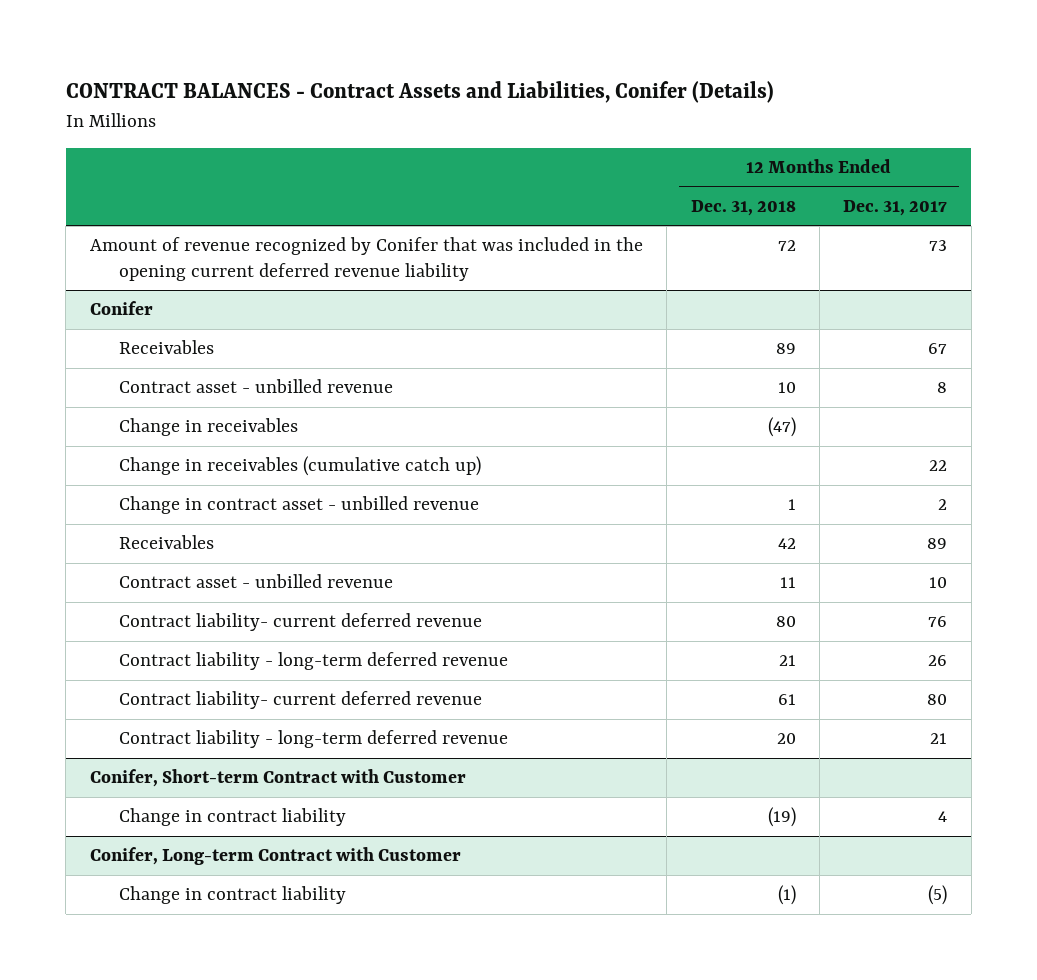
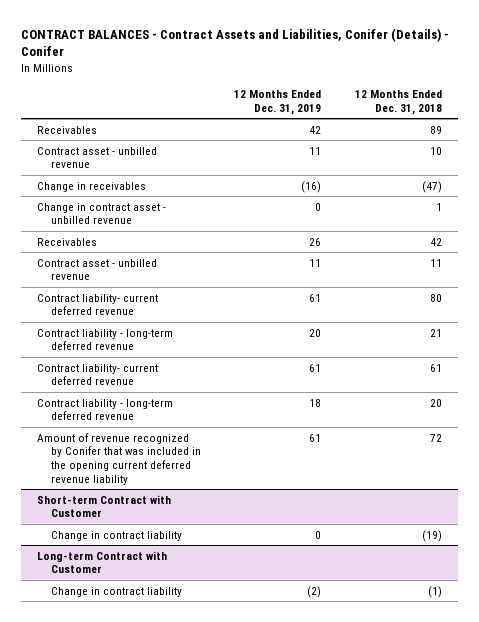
- CONTRACT BALANCES - Contract Assets and Liabilities, Conifer (Details)
+ CONTRACT BALANCES - Contract Assets and Liabilities, Conifer (Details) - Conifer
- | 12 Months Ended Dec. 31, 2018 | 12 Months Ended Dec. 31, 2017
+ | 12 Months Ended Dec. 31, 2019 | 12 Months Ended Dec. 31, 2018
- Conifer
- Change in receivables (cumulative catch up) | | 22
- Conifer, Short-term Contract with Customer
moved down: Amount of revenue recognized by Conifer that was included in the opening current deferred revenue liability | 61 | 72
+ Short-term Contract with Customer
- Conifer, Long-term Contract with Customer
+ Long-term Contract with Customer

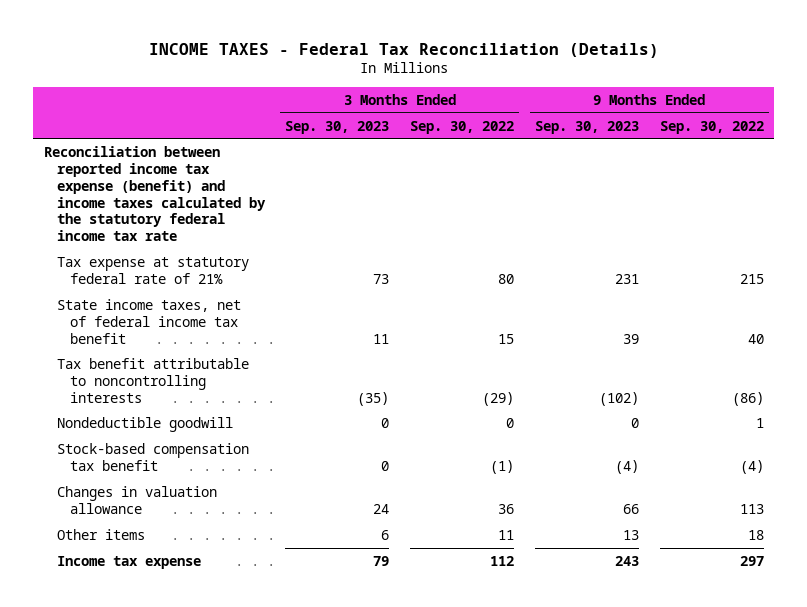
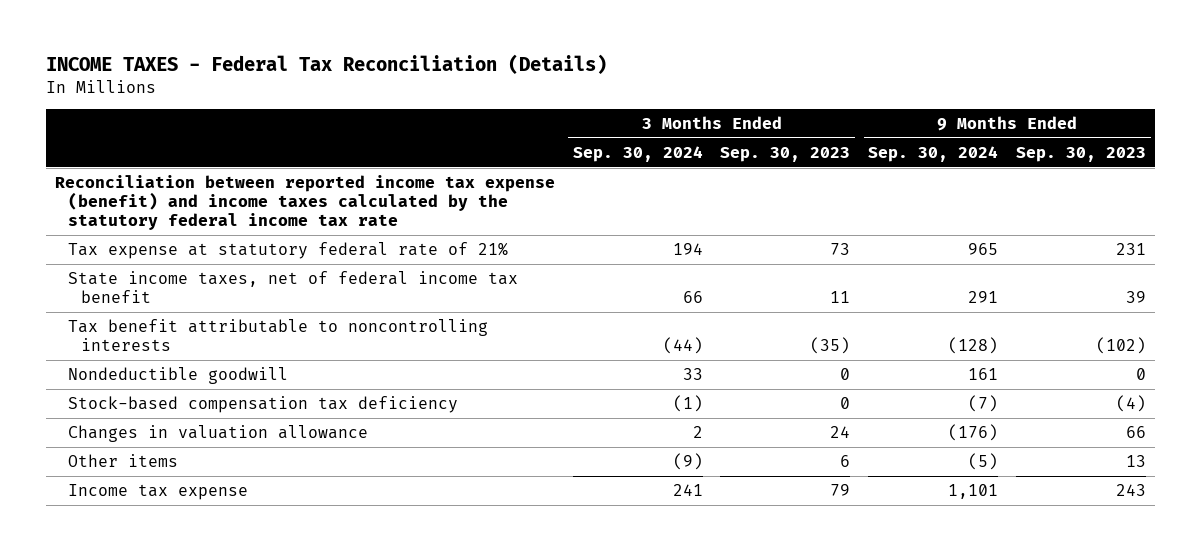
- | 3 Months Ended Sep. 30, 2023 | 3 Months Ended Sep. 30, 2022 | 9 Months Ended Sep. 30, 2023 | 9 Months Ended Sep. 30, 2022
+ | 3 Months Ended Sep. 30, 2024 | 3 Months Ended Sep. 30, 2023 | 9 Months Ended Sep. 30, 2024 | 9 Months Ended Sep. 30, 2023
- Stock-based compensation tax benefit | 0 | (1) | (4) | (4)
+ Stock-based compensation tax deficiency | (1) | 0 | (7) | (4)

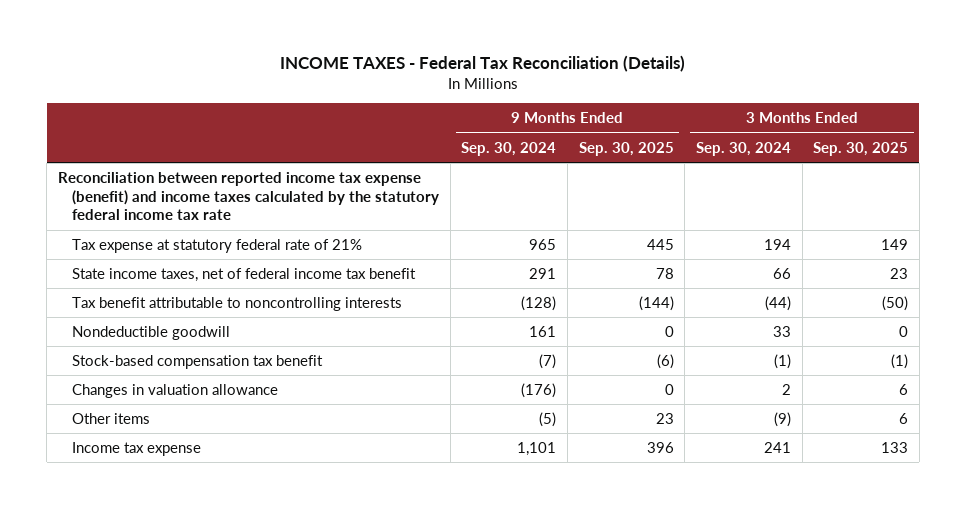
- | 3 Months Ended Sep. 30, 2024 | 3 Months Ended Sep. 30, 2023 | 9 Months Ended Sep. 30, 2024 | 9 Months Ended Sep. 30, 2023
+ | 9 Months Ended Sep. 30, 2024 | 9 Months Ended Sep. 30, 2025 | 3 Months Ended Sep. 30, 2024 | 3 Months Ended Sep. 30, 2025
- Stock-based compensation tax deficiency | (1) | 0 | (7) | (4)
+ Stock-based compensation tax benefit | (7) | (6) | (1) | (1)

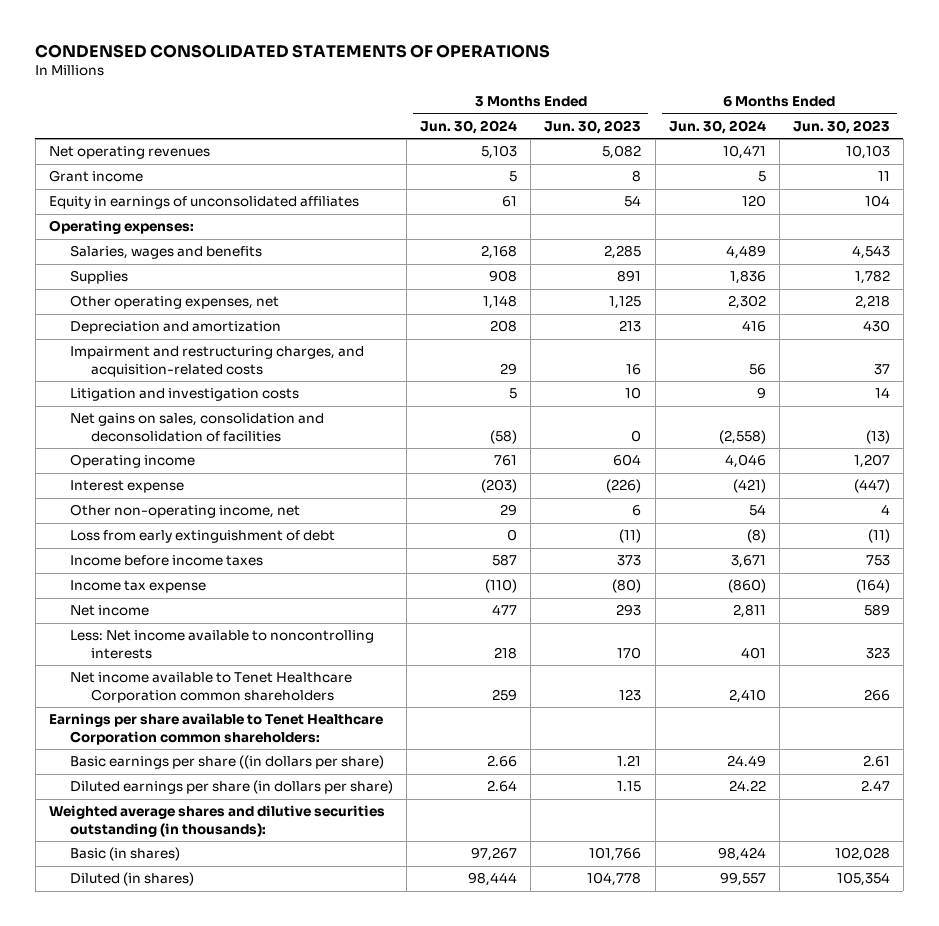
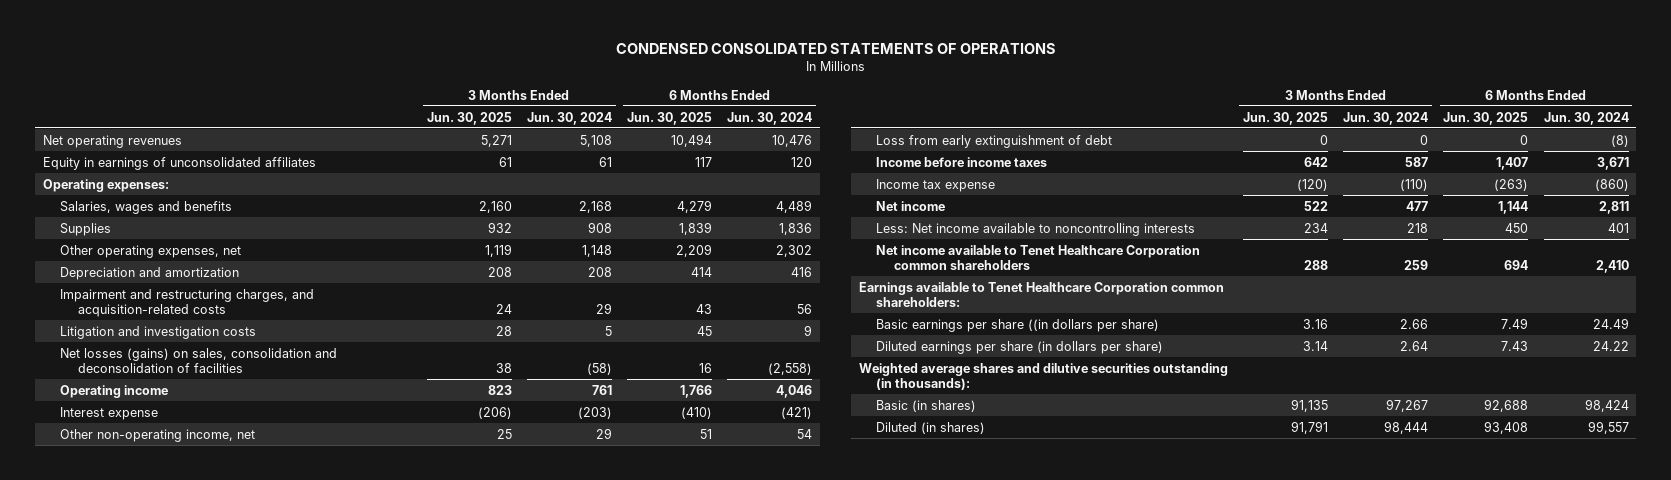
- | 3 Months Ended Jun. 30, 2024 | 3 Months Ended Jun. 30, 2023 | 6 Months Ended Jun. 30, 2024 | 6 Months Ended Jun. 30, 2023
+ | 3 Months Ended Jun. 30, 2025 | 3 Months Ended Jun. 30, 2024 | 6 Months Ended Jun. 30, 2025 | 6 Months Ended Jun. 30, 2024
- Net operating revenues | 5,103 | 5,082 | 10,471 | 10,103
- Grant income | 5 | 8 | 5 | 11
+ Net operating revenues | 5,271 | 5,108 | 10,494 | 10,476
- Net gains on sales, consolidation and deconsolidation of facilities | (58) | 0 | (2,558) | (13)
+ Net losses (gains) on sales, consolidation and deconsolidation of facilities | 38 | (58) | 16 | (2,558)
- Earnings per share available to Tenet Healthcare Corporation common shareholders:
+ Earnings available to Tenet Healthcare Corporation common shareholders:

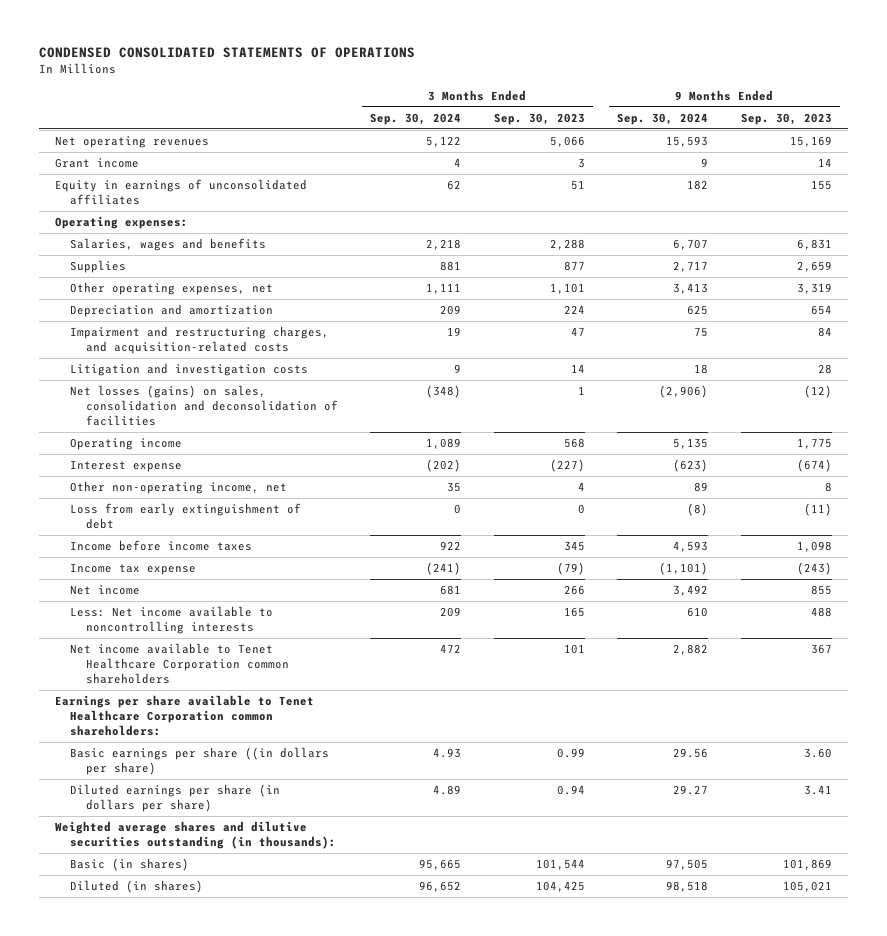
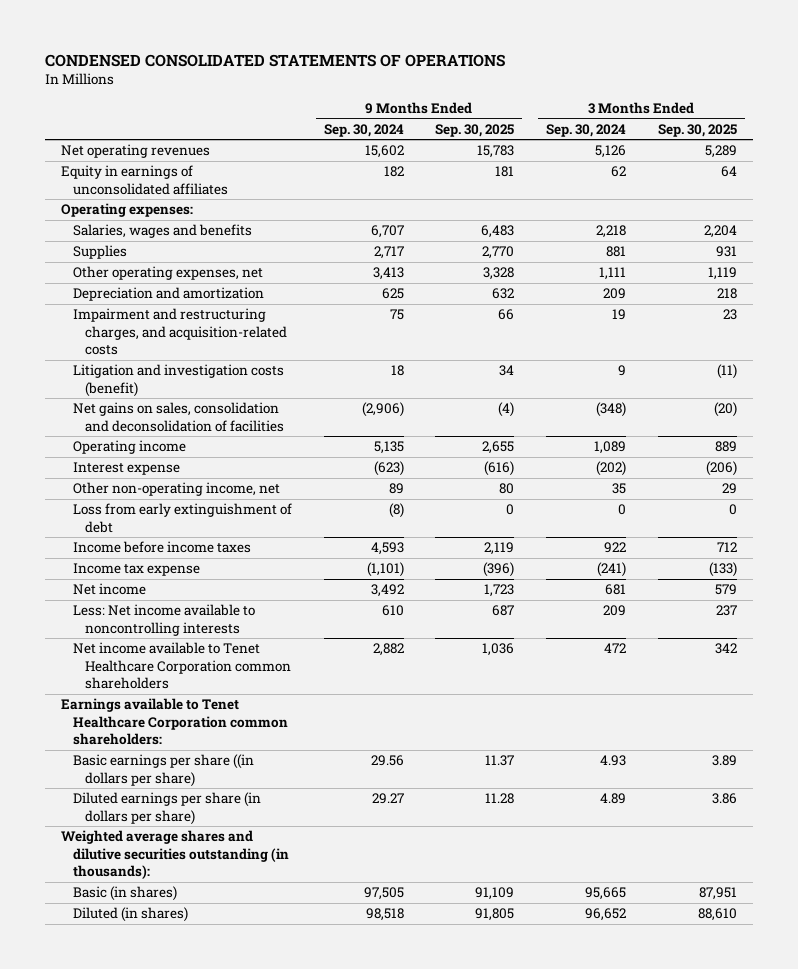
- | 3 Months Ended Sep. 30, 2024 | 3 Months Ended Sep. 30, 2023 | 9 Months Ended Sep. 30, 2024 | 9 Months Ended Sep. 30, 2023
+ | 9 Months Ended Sep. 30, 2024 | 9 Months Ended Sep. 30, 2025 | 3 Months Ended Sep. 30, 2024 | 3 Months Ended Sep. 30, 2025
- Net operating revenues | 5,122 | 5,066 | 15,593 | 15,169
- Grant income | 4 | 3 | 9 | 14
+ Net operating revenues | 15,602 | 15,783 | 5,126 | 5,289
- Litigation and investigation costs | 9 | 14 | 18 | 28
- Net losses (gains) on sales, consolidation and deconsolidation of facilities | (348) | 1 | (2,906) | (12)
+ Litigation and investigation costs (benefit) | 18 | 34 | 9 | (11)
+ Net gains on sales, consolidation and deconsolidation of facilities | (2,906) | (4) | (348) | (20)
- Earnings per share available to Tenet Healthcare Corporation common shareholders:
+ Earnings available to Tenet Healthcare Corporation common shareholders:

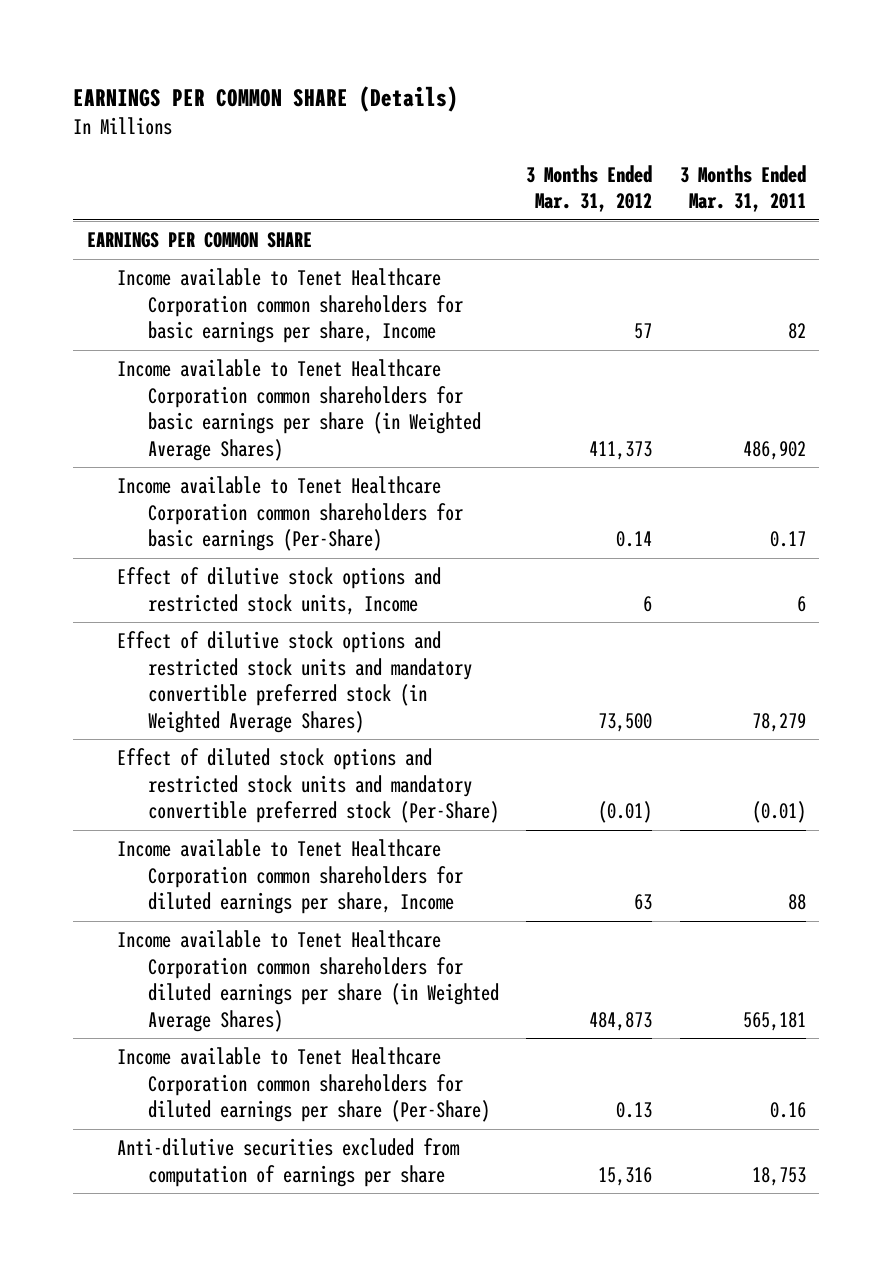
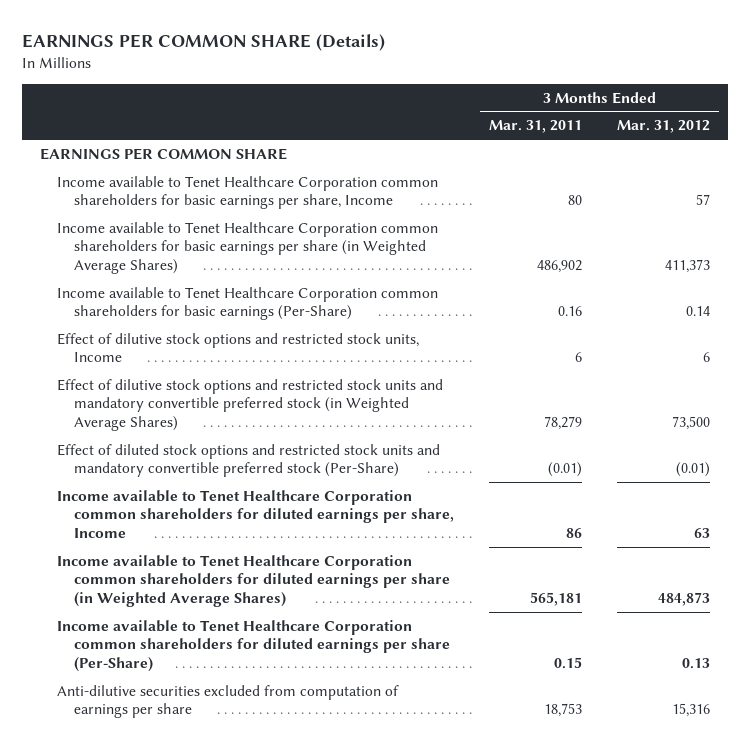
- | 3 Months Ended Mar. 31, 2012 | 3 Months Ended Mar. 31, 2011
+ | 3 Months Ended Mar. 31, 2011 | 3 Months Ended Mar. 31, 2012
- Income available to Tenet Healthcare Corporation common shareholders for basic earnings per share, Income | 57 | 82
+ Income available to Tenet Healthcare Corporation common shareholders for basic earnings per share, Income | 80 | 57
- Income available to Tenet Healthcare Corporation common shareholders for basic earnings (Per-Share) | 0.14 | 0.17
+ Income available to Tenet Healthcare Corporation common shareholders for basic earnings (Per-Share) | 0.16 | 0.14
- Income available to Tenet Healthcare Corporation common shareholders for diluted earnings per share, Income | 63 | 88
+ Income available to Tenet Healthcare Corporation common shareholders for diluted earnings per share, Income | 86 | 63
- Income available to Tenet Healthcare Corporation common shareholders for diluted earnings per share (Per-Share) | 0.13 | 0.16
+ Income available to Tenet Healthcare Corporation common shareholders for diluted earnings per share (Per-Share) | 0.15 | 0.13

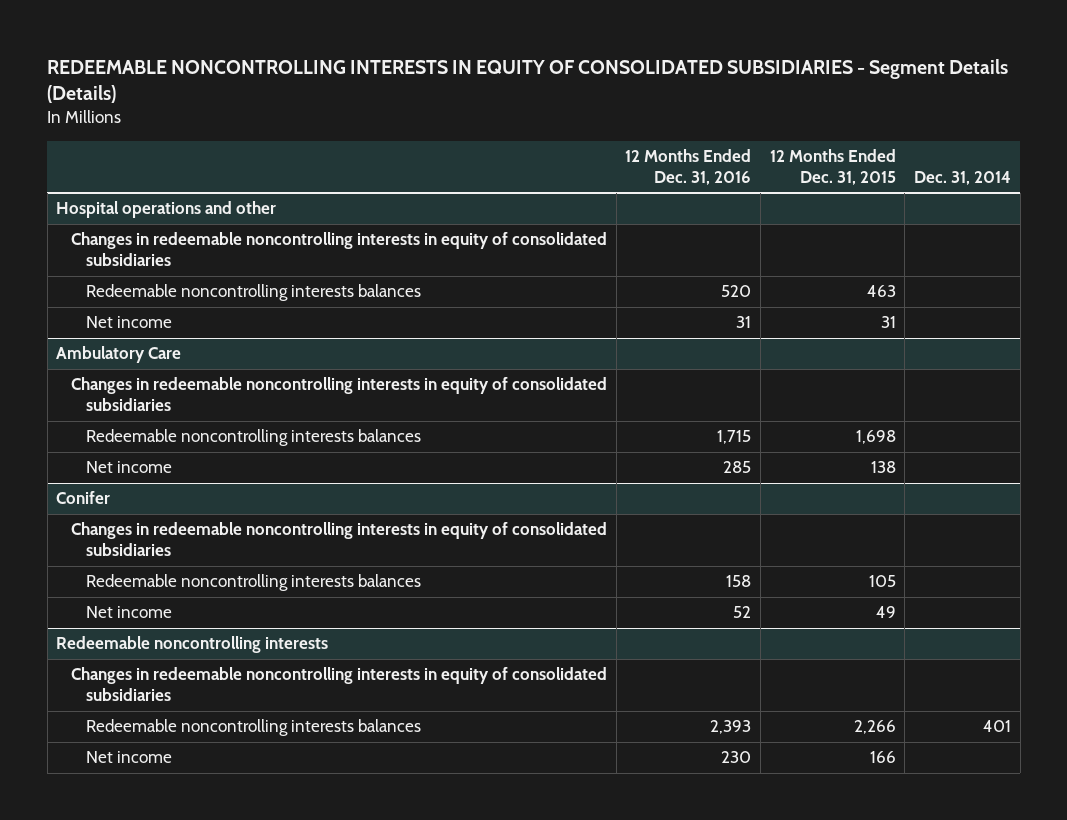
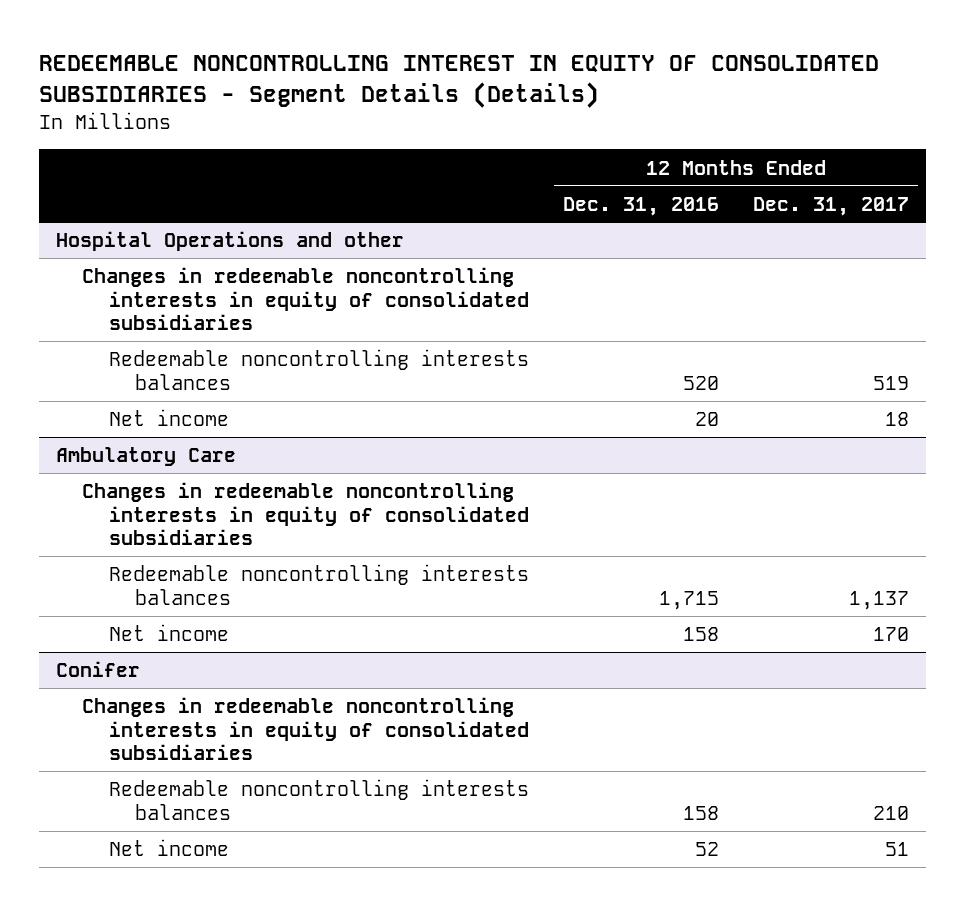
- REDEEMABLE NONCONTROLLING INTERESTS IN EQUITY OF CONSOLIDATED SUBSIDIARIES - Segment Details (Details)
+ REDEEMABLE NONCONTROLLING INTEREST IN EQUITY OF CONSOLIDATED SUBSIDIARIES - Segment Details (Details)
- | 12 Months Ended Dec. 31, 2016 | 12 Months Ended Dec. 31, 2015 | Dec. 31, 2014
+ | 12 Months Ended Dec. 31, 2016 | 12 Months Ended Dec. 31, 2017
- Hospital operations and other
+ Hospital Operations and other
- Net income | 31 | 31 |
+ Net income | 20 | 18
@ Ambulatory Care
- Net income | 285 | 138 |
+ Net income | 158 | 170
- Redeemable noncontrolling interests
- Changes in redeemable noncontrolling interests in equity of consolidated subsidiaries
- Redeemable noncontrolling interests balances | 2,393 | 2,266 | 401
- Net income | 230 | 166 |

